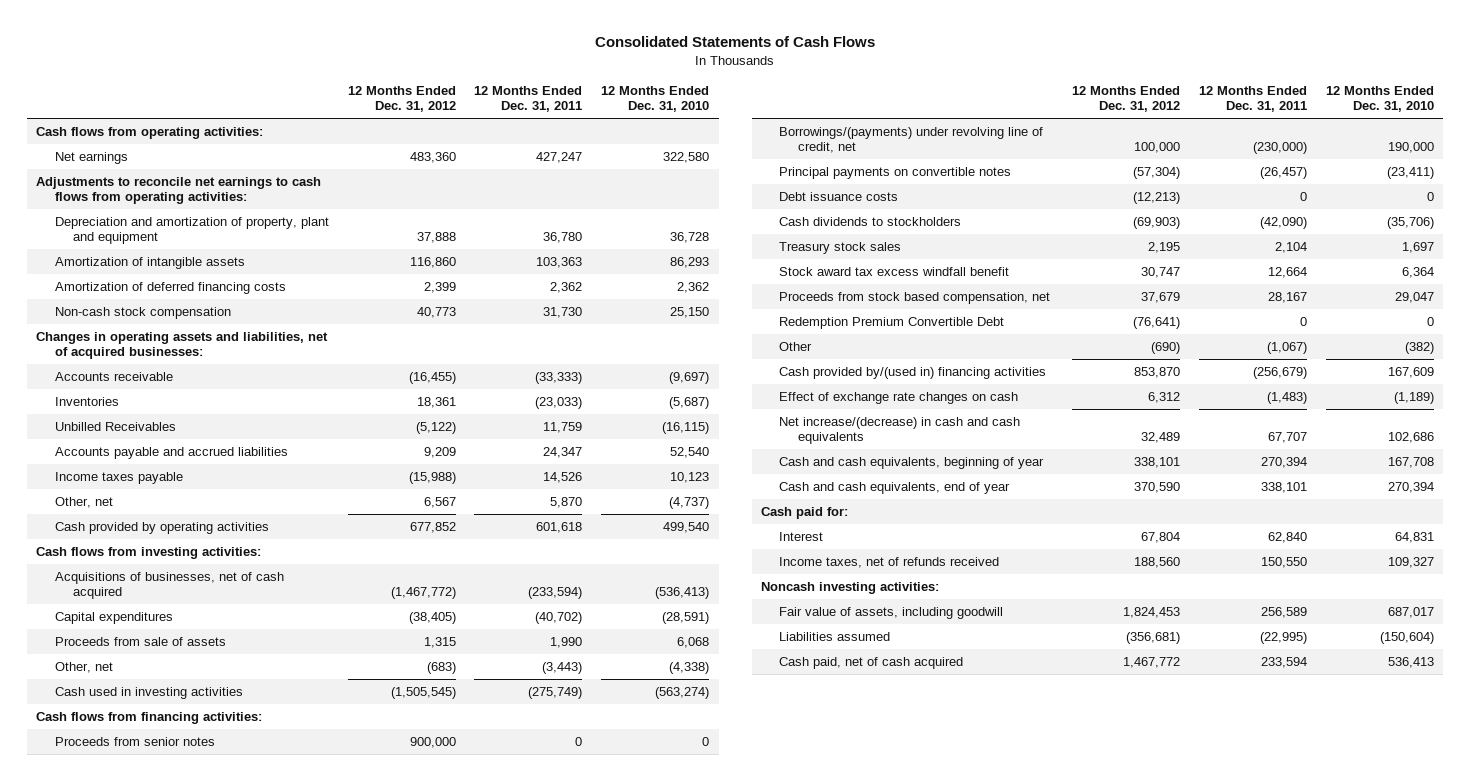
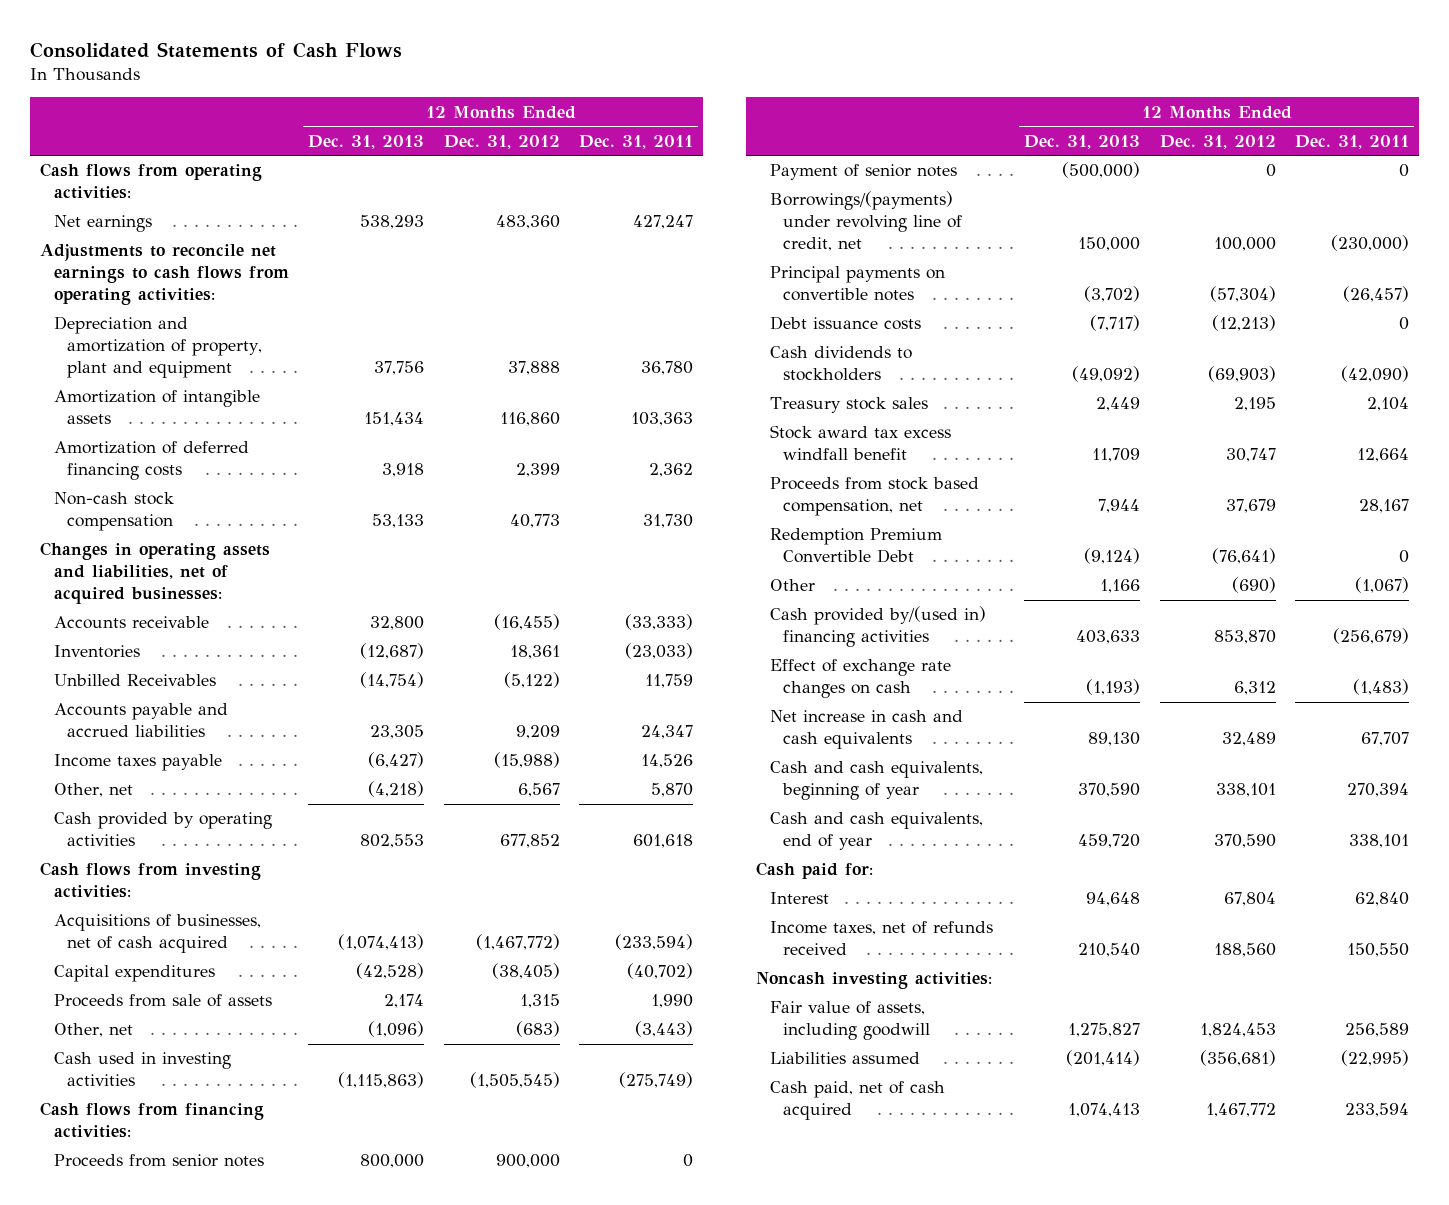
- | 12 Months Ended Dec. 31, 2012 | 12 Months Ended Dec. 31, 2011 | 12 Months Ended Dec. 31, 2010
+ | 12 Months Ended Dec. 31, 2013 | 12 Months Ended Dec. 31, 2012 | 12 Months Ended Dec. 31, 2011
+ Payment of senior notes | (500,000) | 0 | 0
- Net increase/(decrease) in cash and cash equivalents | 32,489 | 67,707 | 102,686
+ Net increase in cash and cash equivalents | 89,130 | 32,489 | 67,707

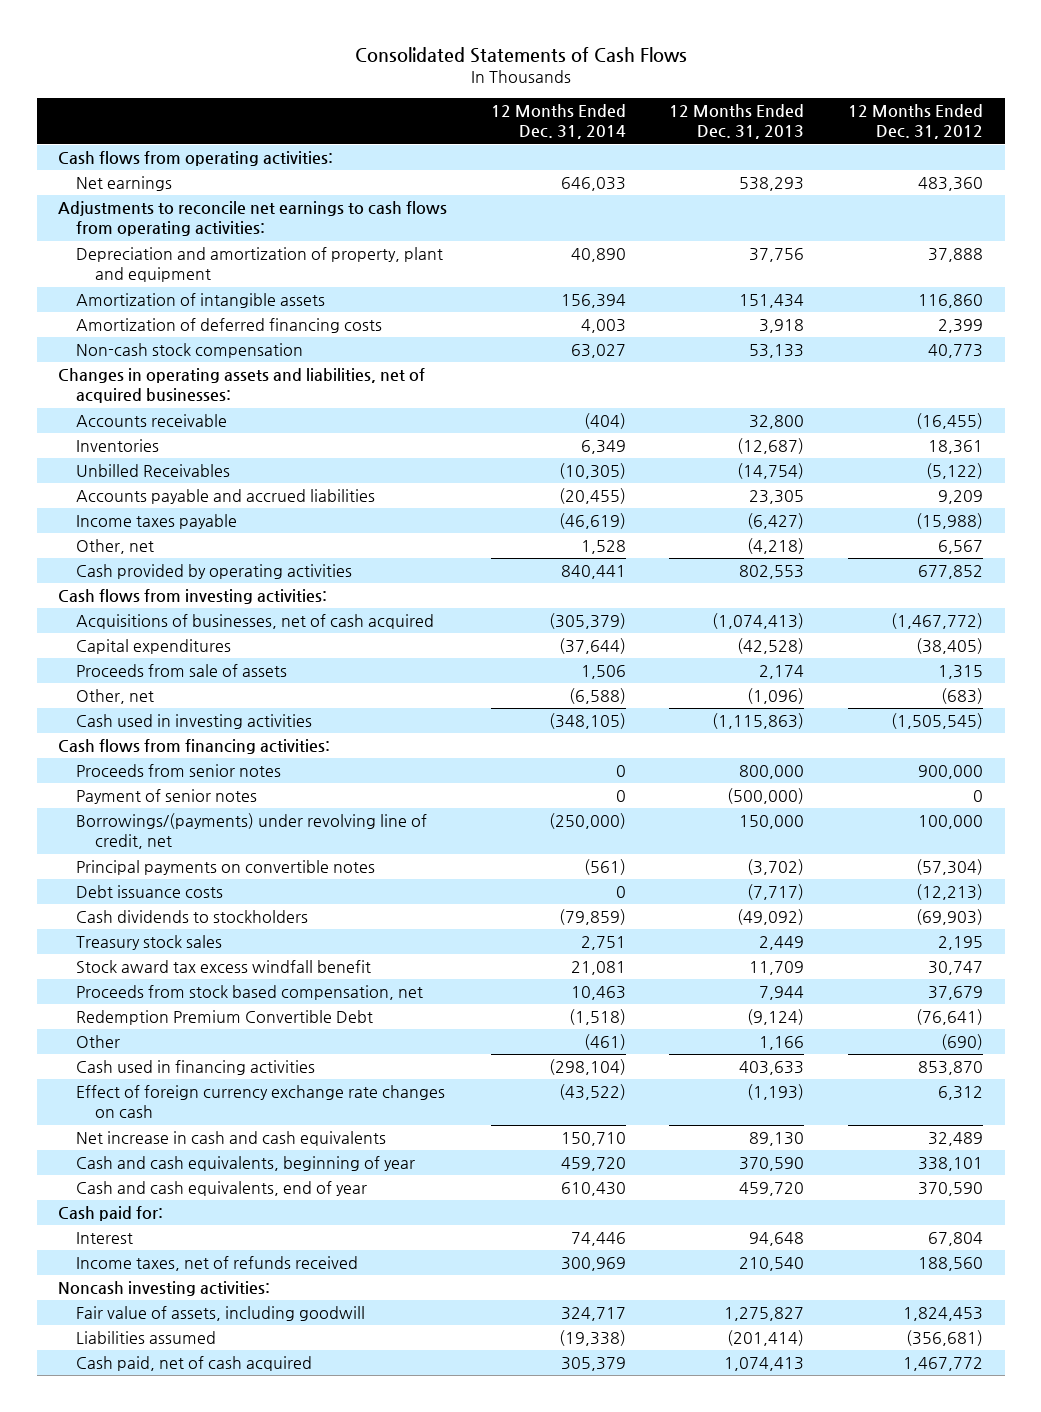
- | 12 Months Ended Dec. 31, 2013 | 12 Months Ended Dec. 31, 2012 | 12 Months Ended Dec. 31, 2011
+ | 12 Months Ended Dec. 31, 2014 | 12 Months Ended Dec. 31, 2013 | 12 Months Ended Dec. 31, 2012
- Cash provided by/(used in) financing activities | 403,633 | 853,870 | (256,679)
- Effect of exchange rate changes on cash | (1,193) | 6,312 | (1,483)
+ Cash used in financing activities | (298,104) | 403,633 | 853,870
+ Effect of foreign currency exchange rate changes on cash | (43,522) | (1,193) | 6,312

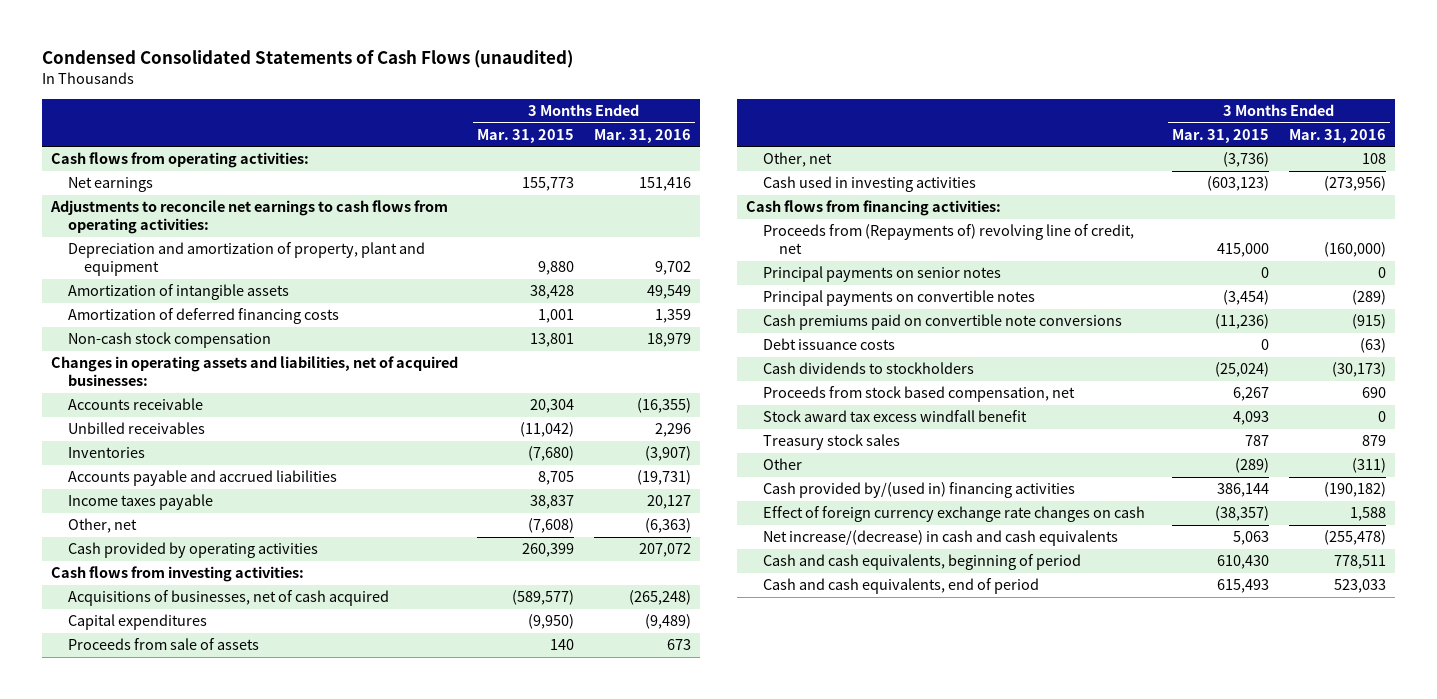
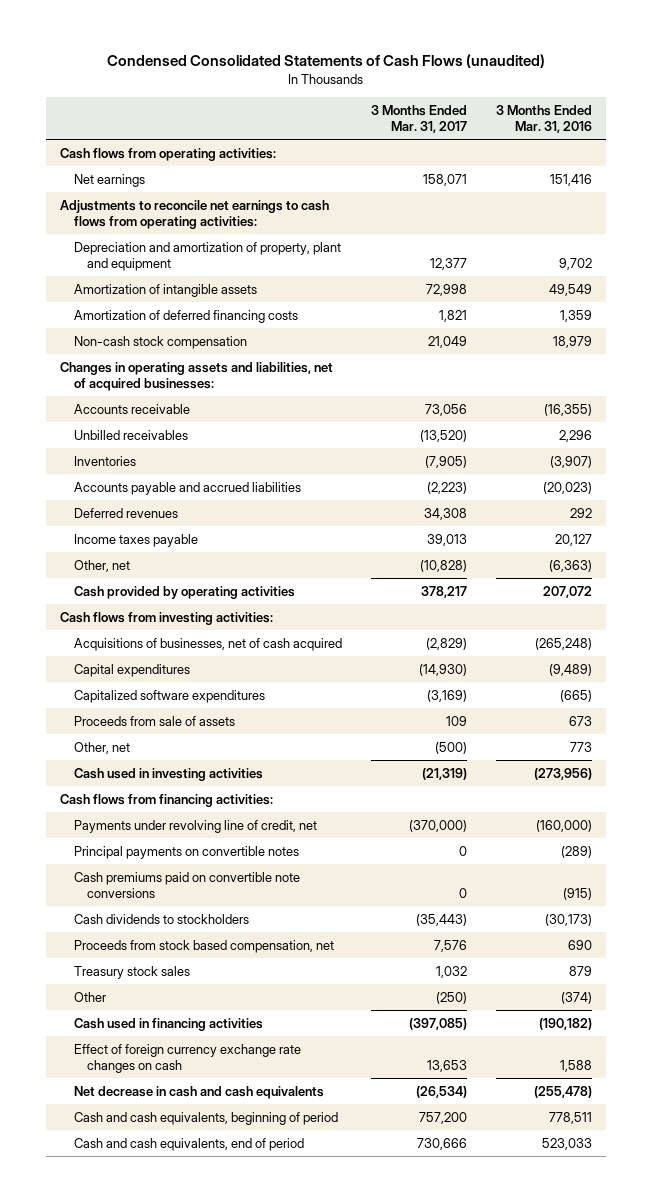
- | 3 Months Ended Mar. 31, 2015 | 3 Months Ended Mar. 31, 2016
+ | 3 Months Ended Mar. 31, 2017 | 3 Months Ended Mar. 31, 2016
- Accounts payable and accrued liabilities | 8,705 | (19,731)
+ Accounts payable and accrued liabilities | (2,223) | (20,023)
+ Deferred revenues | 34,308 | 292
+ Capitalized software expenditures | (3,169) | (665)
- Other, net | (3,736) | 108
+ Other, net | (500) | 773
- Proceeds from (Repayments of) revolving line of credit, net | 415,000 | (160,000)
- Principal payments on senior notes | 0 | 0
+ Payments under revolving line of credit, net | (370,000) | (160,000)
- Debt issuance costs | 0 | (63)
- Stock award tax excess windfall benefit | 4,093 | 0
- Other | (289) | (311)
- Cash provided by/(used in) financing activities | 386,144 | (190,182)
+ Other | (250) | (374)
+ Cash used in financing activities | (397,085) | (190,182)
- Net increase/(decrease) in cash and cash equivalents | 5,063 | (255,478)
+ Net decrease in cash and cash equivalents | (26,534) | (255,478)

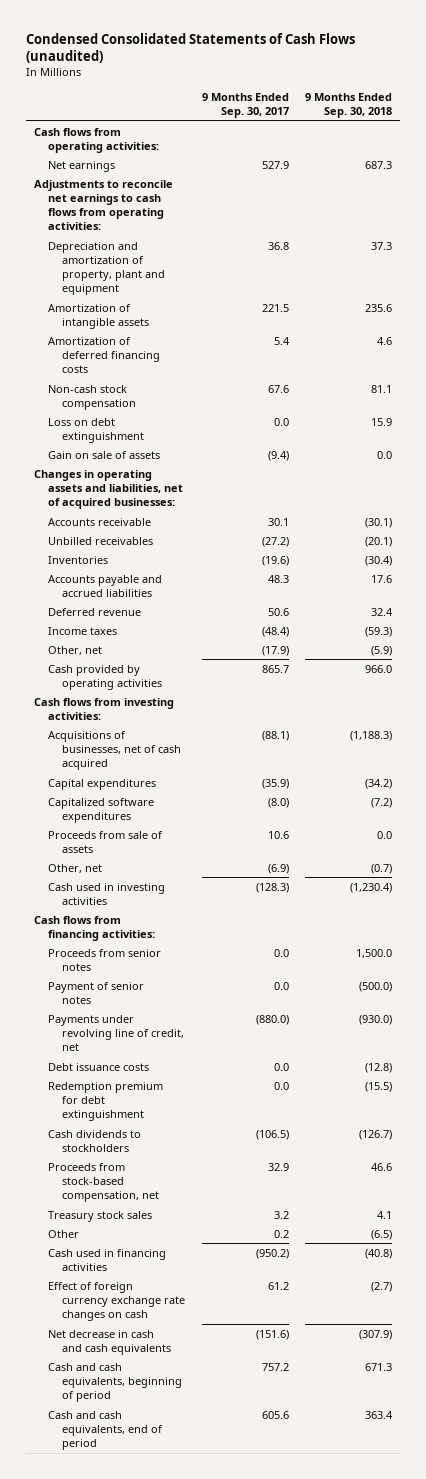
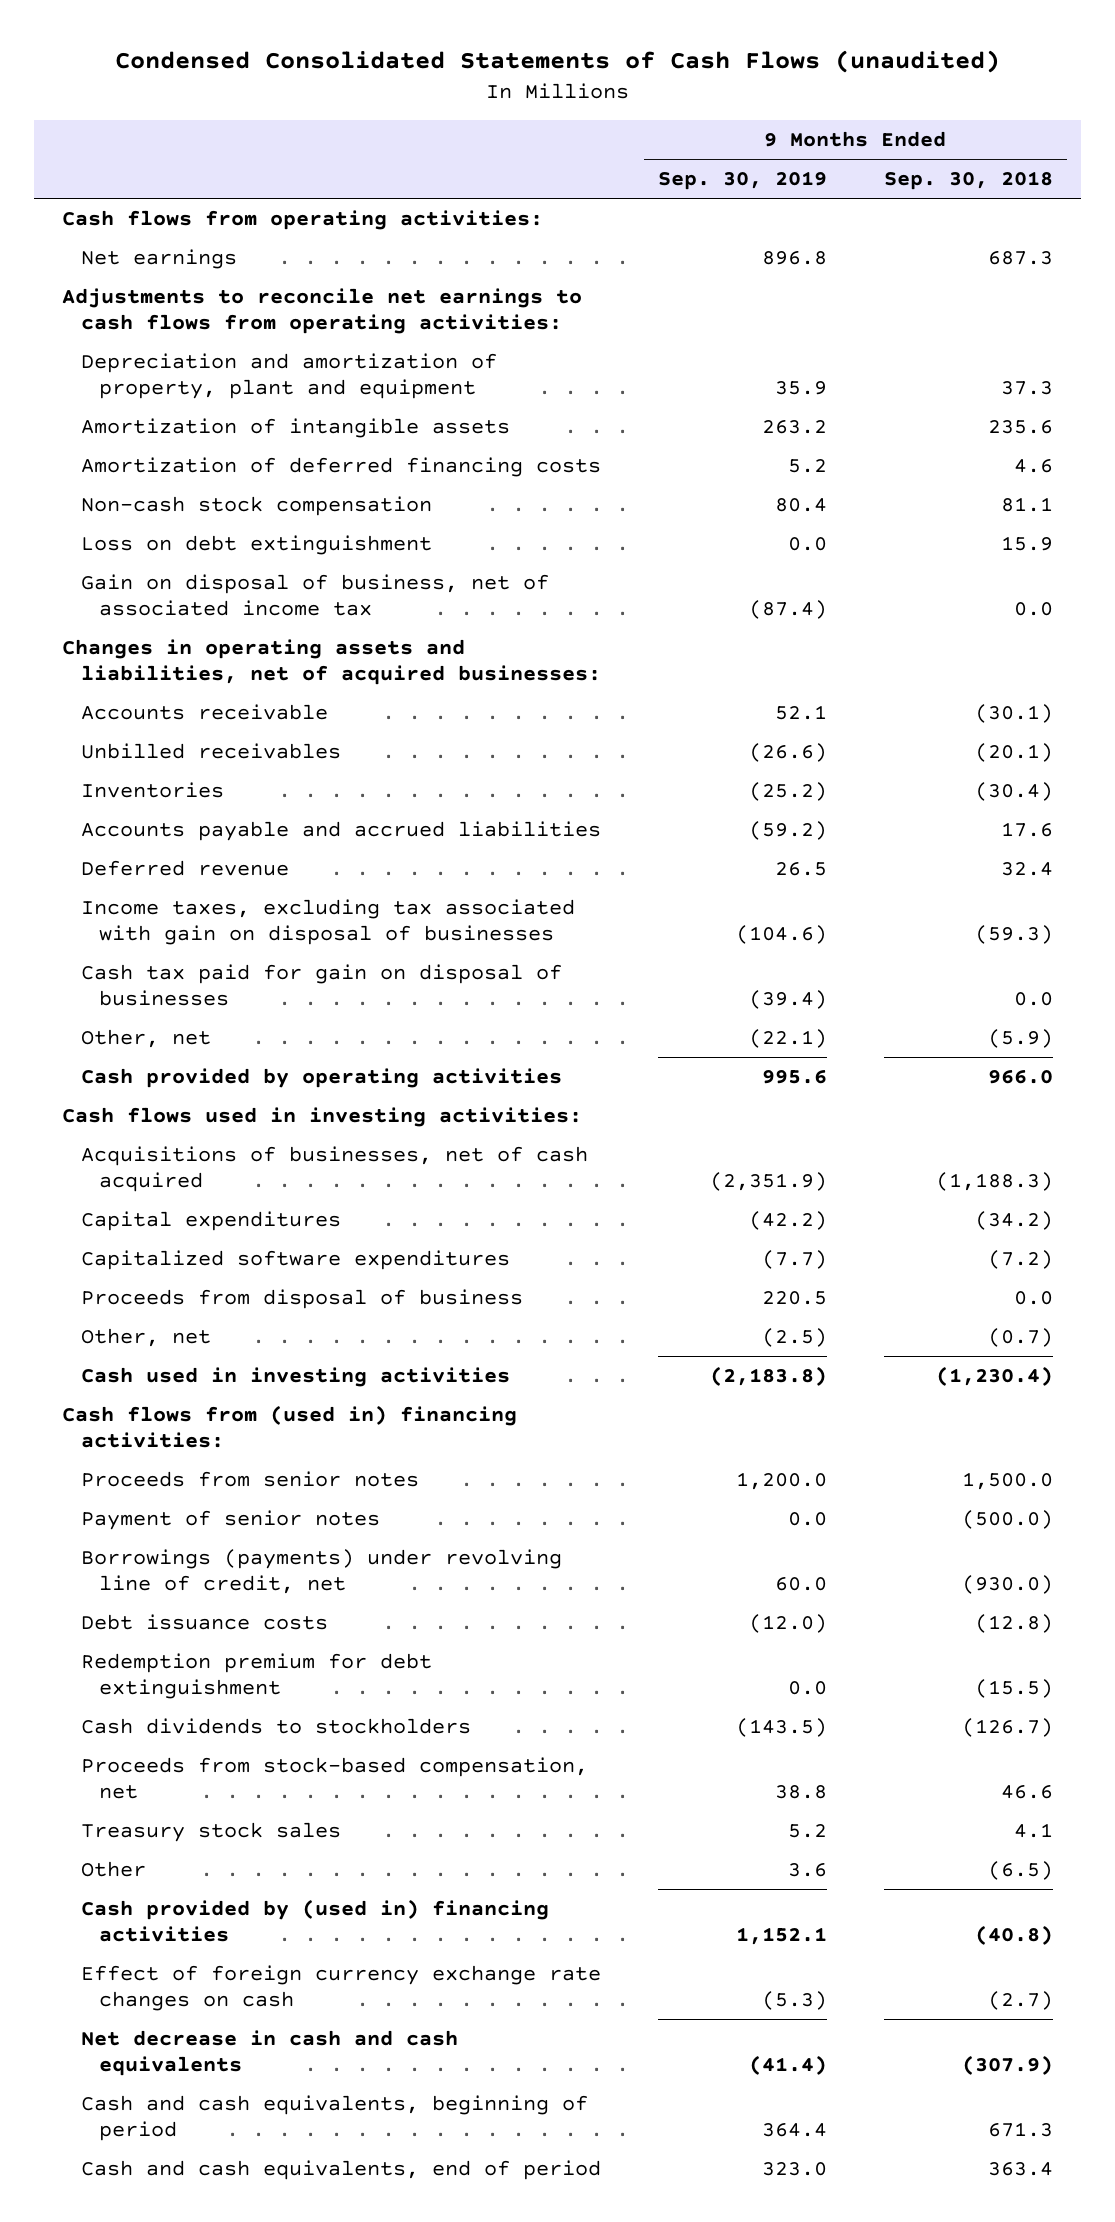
- | 9 Months Ended Sep. 30, 2017 | 9 Months Ended Sep. 30, 2018
+ | 9 Months Ended Sep. 30, 2019 | 9 Months Ended Sep. 30, 2018
- Gain on sale of assets | (9.4) | 0.0
+ Gain on disposal of business, net of associated income tax | (87.4) | 0.0
- Income taxes | (48.4) | (59.3)
+ Income taxes, excluding tax associated with gain on disposal of businesses | (104.6) | (59.3)
+ Cash tax paid for gain on disposal of businesses | (39.4) | 0.0
- Cash flows from investing activities:
+ Cash flows used in investing activities:
- Proceeds from sale of assets | 10.6 | 0.0
+ Proceeds from disposal of business | 220.5 | 0.0
- Cash flows from financing activities:
+ Cash flows from (used in) financing activities:
- Payments under revolving line of credit, net | (880.0) | (930.0)
+ Borrowings (payments) under revolving line of credit, net | 60.0 | (930.0)
- Cash used in financing activities | (950.2) | (40.8)
+ Cash provided by (used in) financing activities | 1,152.1 | (40.8)

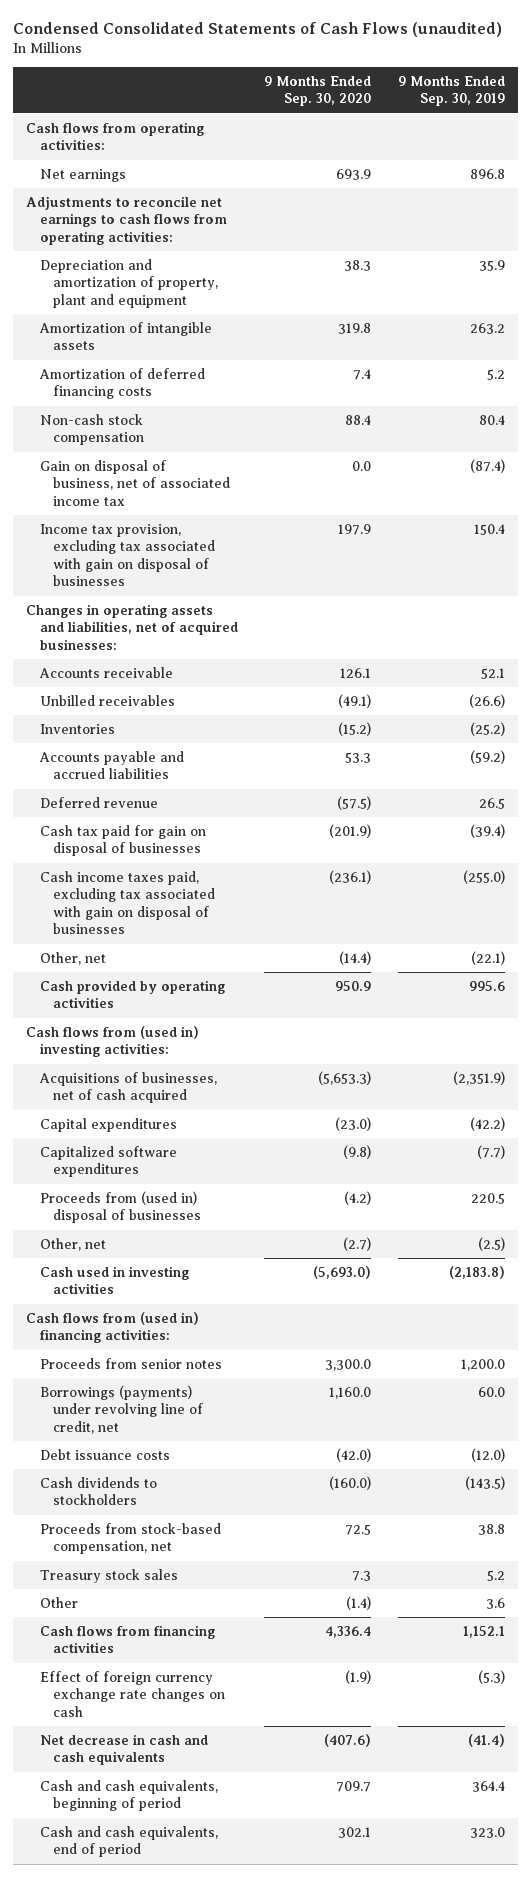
- | 9 Months Ended Sep. 30, 2019 | 9 Months Ended Sep. 30, 2018
+ | 9 Months Ended Sep. 30, 2020 | 9 Months Ended Sep. 30, 2019
- Loss on debt extinguishment | 0.0 | 15.9
+ Income tax provision, excluding tax associated with gain on disposal of businesses | 197.9 | 150.4
- Income taxes, excluding tax associated with gain on disposal of businesses | (104.6) | (59.3)
+ Cash income taxes paid, excluding tax associated with gain on disposal of businesses | (236.1) | (255.0)
- Cash flows used in investing activities:
+ Cash flows from (used in) investing activities:
- Proceeds from disposal of business | 220.5 | 0.0
+ Proceeds from (used in) disposal of businesses | (4.2) | 220.5
- Payment of senior notes | 0.0 | (500.0)
- Redemption premium for debt extinguishment | 0.0 | (15.5)
- Cash provided by (used in) financing activities | 1,152.1 | (40.8)
+ Cash flows from financing activities | 4,336.4 | 1,152.1

